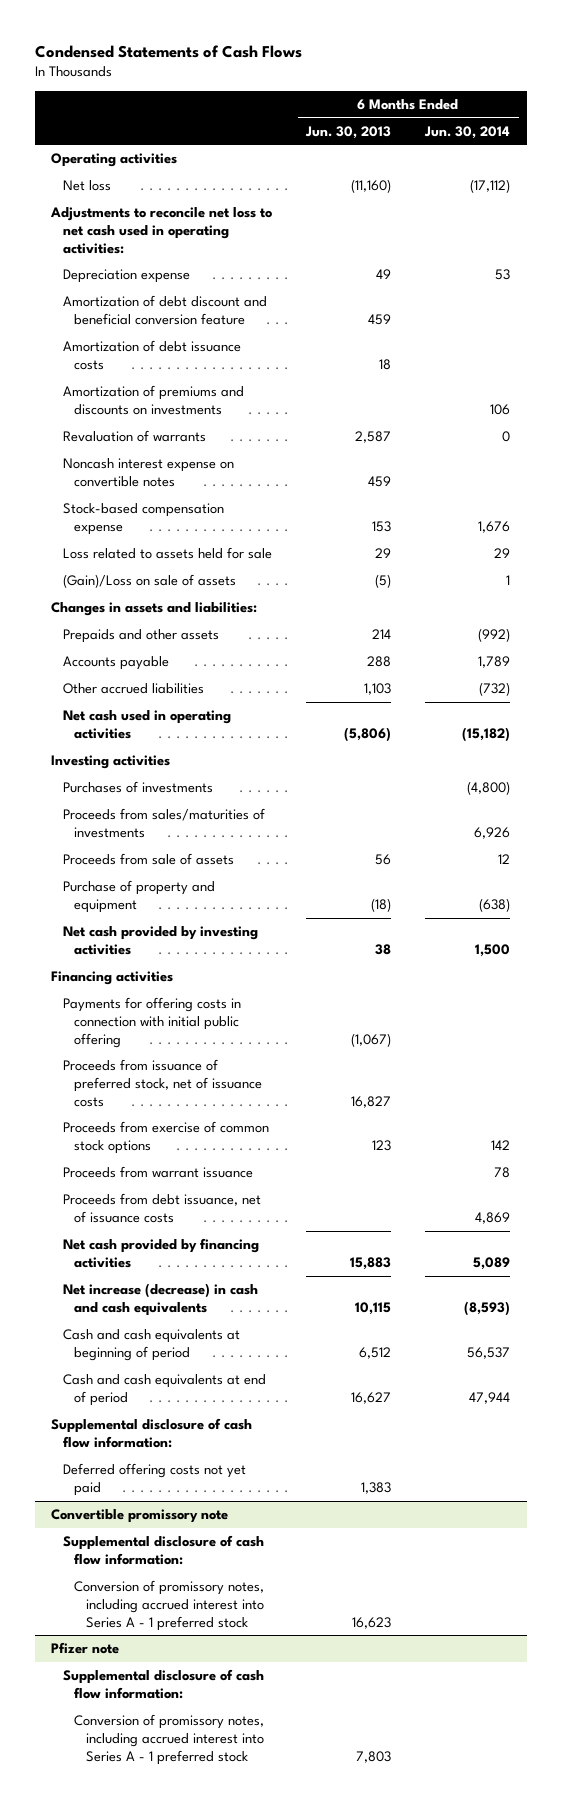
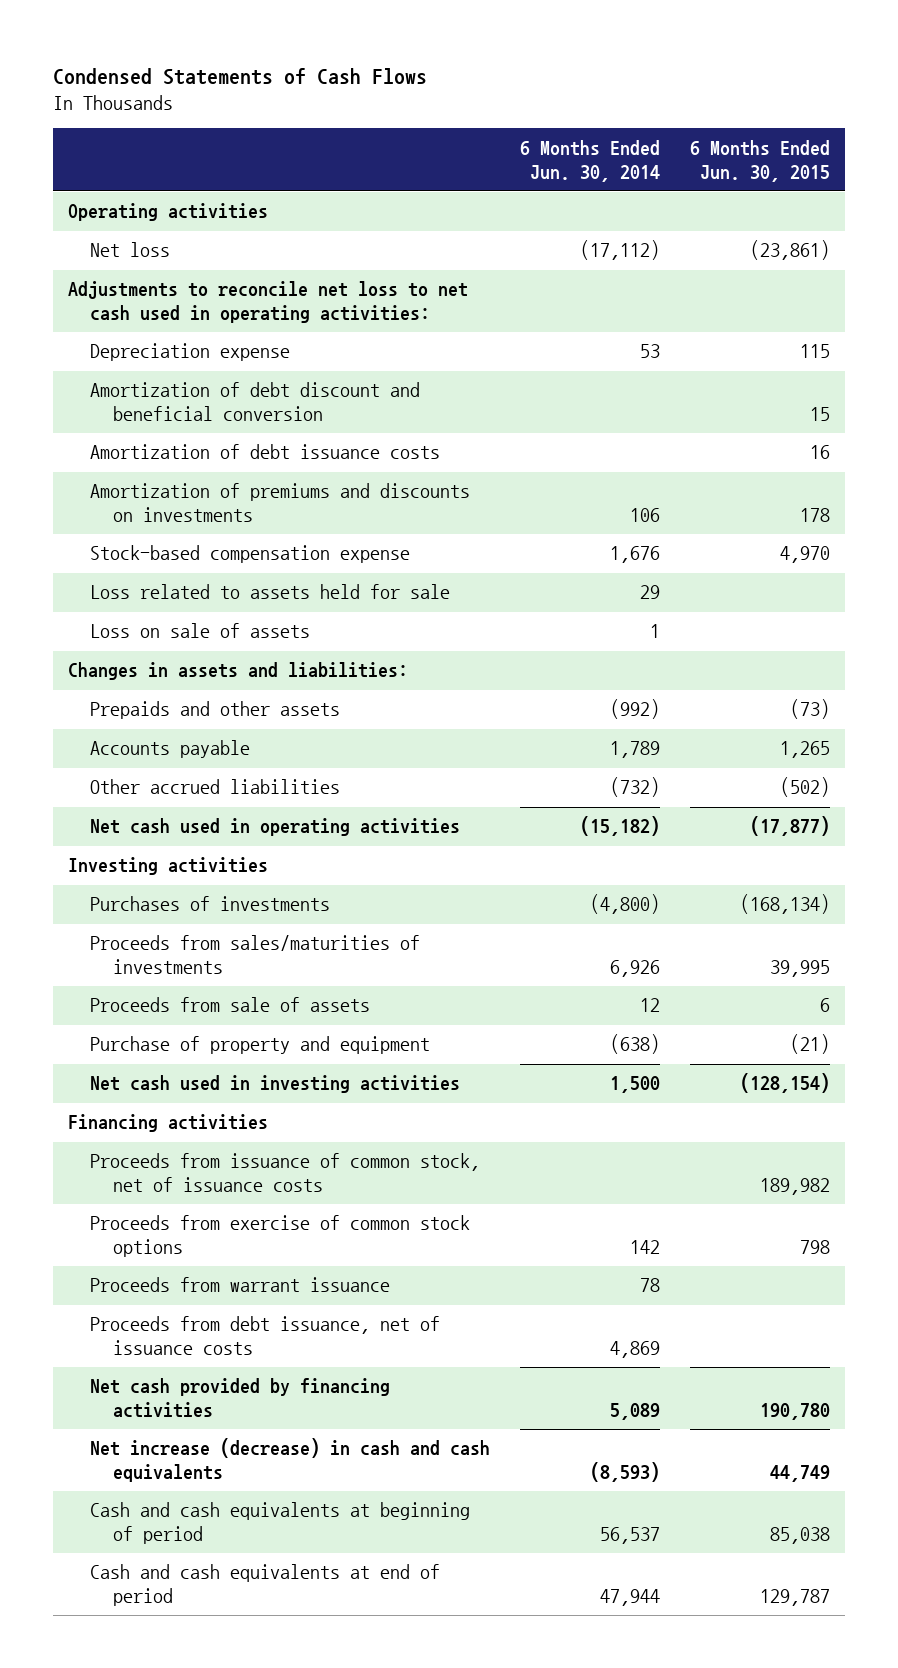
- | 6 Months Ended Jun. 30, 2013 | 6 Months Ended Jun. 30, 2014
+ | 6 Months Ended Jun. 30, 2014 | 6 Months Ended Jun. 30, 2015
- Amortization of debt discount and beneficial conversion feature | 459 |
+ Amortization of debt discount and beneficial conversion | | 15
- Revaluation of warrants | 2,587 | 0
- Noncash interest expense on convertible notes | 459 |
- (Gain)/Loss on sale of assets | (5) | 1
+ Loss on sale of assets | 1 |
- Net cash provided by investing activities | 38 | 1,500
+ Net cash used in investing activities | 1,500 | (128,154)
- Payments for offering costs in connection with initial public offering | (1,067) |
- Proceeds from issuance of preferred stock, net of issuance costs | 16,827 |
+ Proceeds from issuance of common stock, net of issuance costs | | 189,982
- Supplemental disclosure of cash flow information:
- Deferred offering costs not yet paid | 1,383 |
- Convertible promissory note
- Supplemental disclosure of cash flow information:
- Conversion of promissory notes, including accrued interest into Series A - 1 preferred stock | 16,623 |
- Pfizer note
- Supplemental disclosure of cash flow information:
- Conversion of promissory notes, including accrued interest into Series A - 1 preferred stock | 7,803 |

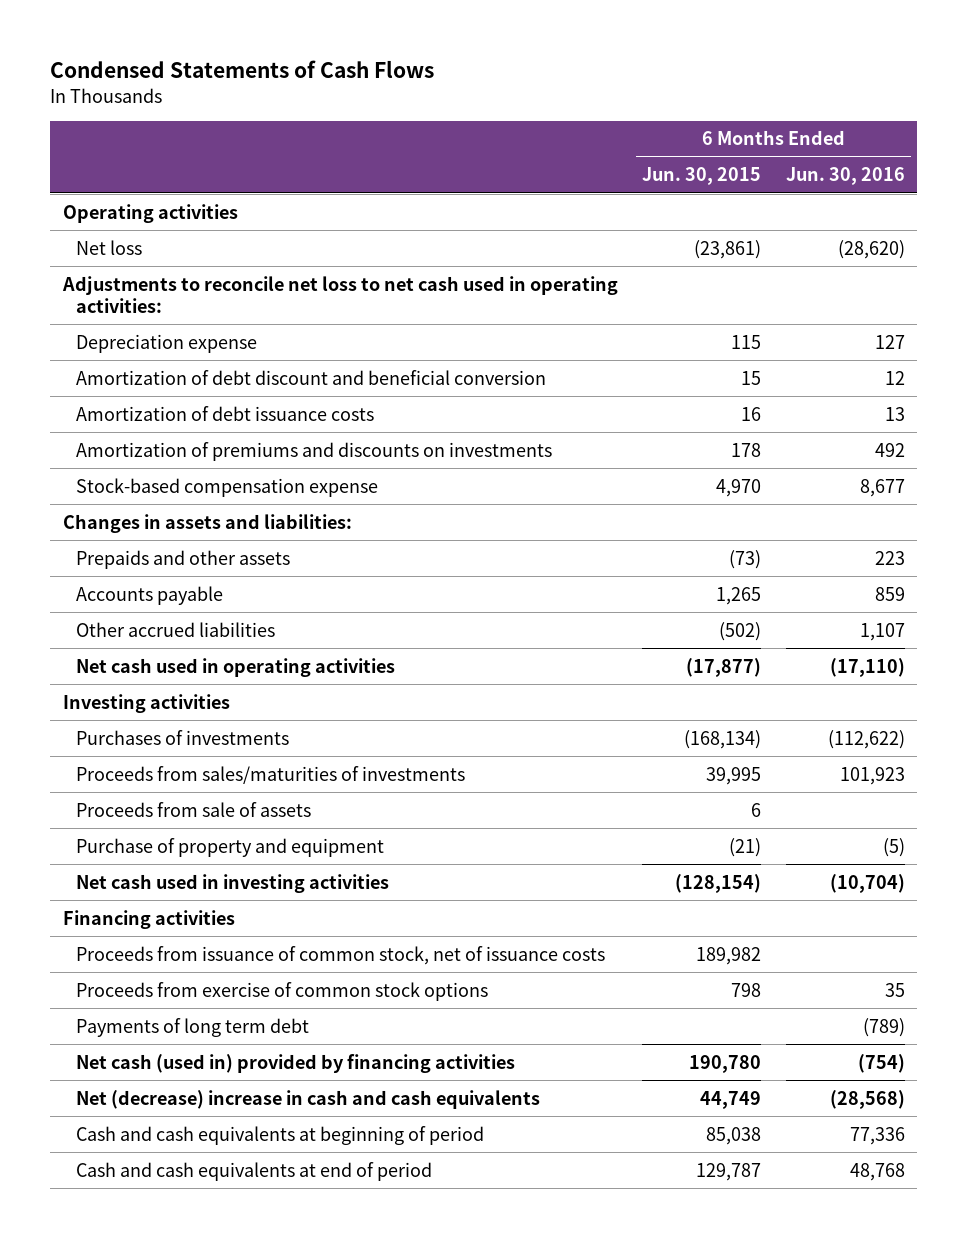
- | 6 Months Ended Jun. 30, 2014 | 6 Months Ended Jun. 30, 2015
+ | 6 Months Ended Jun. 30, 2015 | 6 Months Ended Jun. 30, 2016
- Loss related to assets held for sale | 29 |
- Loss on sale of assets | 1 |
- Proceeds from warrant issuance | 78 |
- Proceeds from debt issuance, net of issuance costs | 4,869 |
- Net cash provided by financing activities | 5,089 | 190,780
- Net increase (decrease) in cash and cash equivalents | (8,593) | 44,749
+ Payments of long term debt | | (789)
+ Net cash (used in) provided by financing activities | 190,780 | (754)
+ Net (decrease) increase in cash and cash equivalents | 44,749 | (28,568)

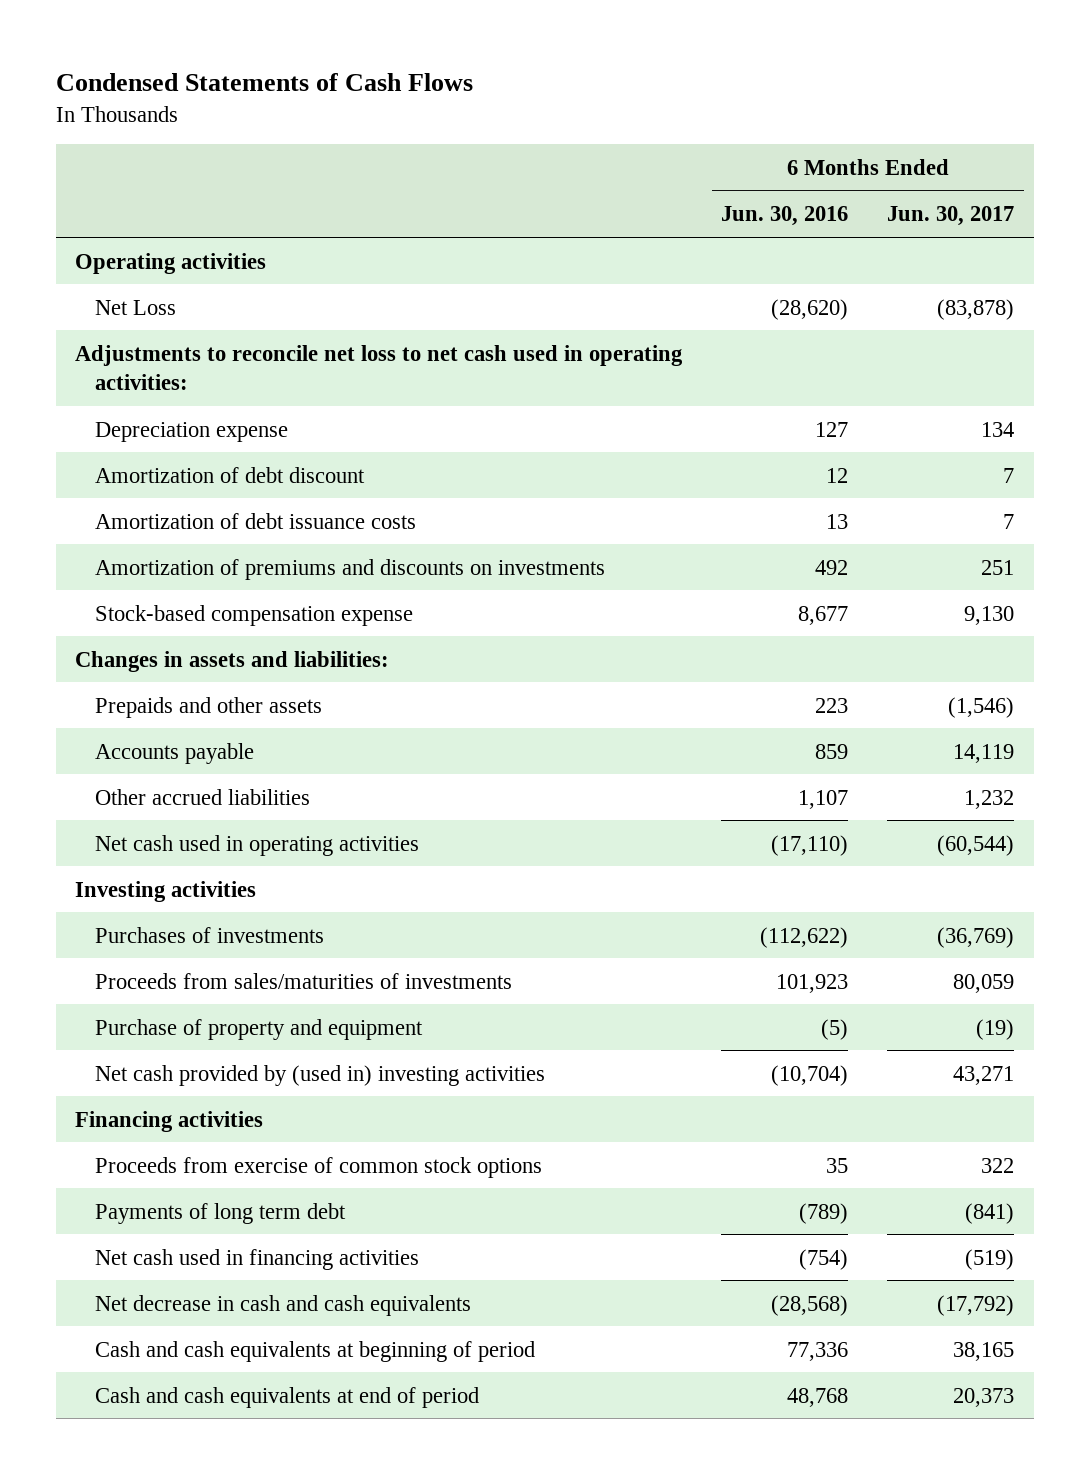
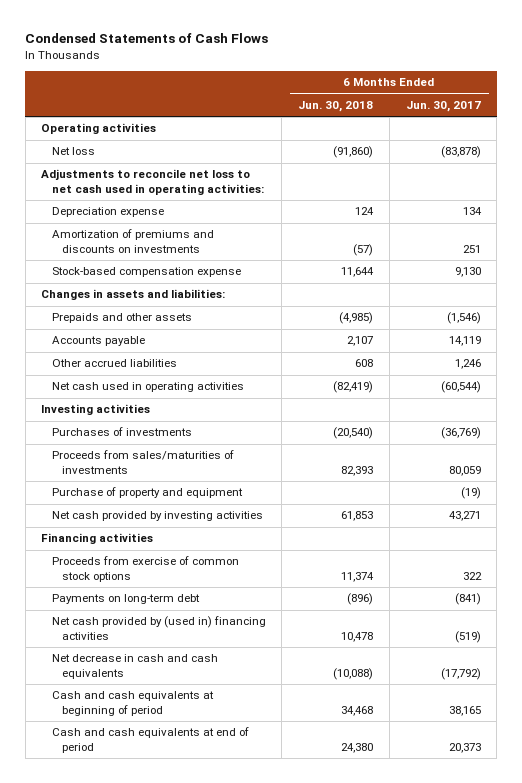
- | 6 Months Ended Jun. 30, 2016 | 6 Months Ended Jun. 30, 2017
+ | 6 Months Ended Jun. 30, 2018 | 6 Months Ended Jun. 30, 2017
- Net Loss | (28,620) | (83,878)
+ Net loss | (91,860) | (83,878)
- Amortization of debt discount | 12 | 7
- Amortization of debt issuance costs | 13 | 7
- Other accrued liabilities | 1,107 | 1,232
+ Other accrued liabilities | 608 | 1,246
- Net cash provided by (used in) investing activities | (10,704) | 43,271
+ Net cash provided by investing activities | 61,853 | 43,271
- Payments of long term debt | (789) | (841)
- Net cash used in financing activities | (754) | (519)
+ Payments on long-term debt | (896) | (841)
+ Net cash provided by (used in) financing activities | 10,478 | (519)

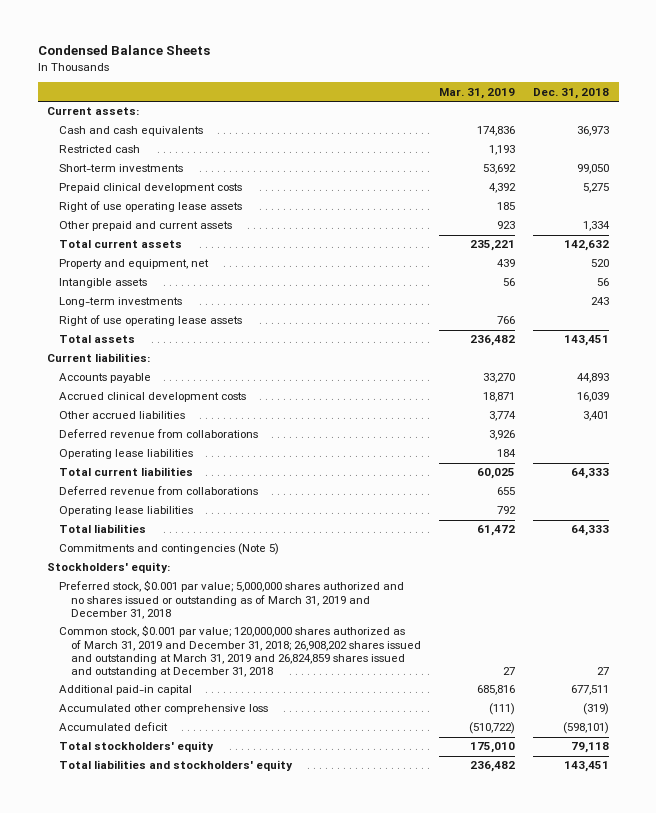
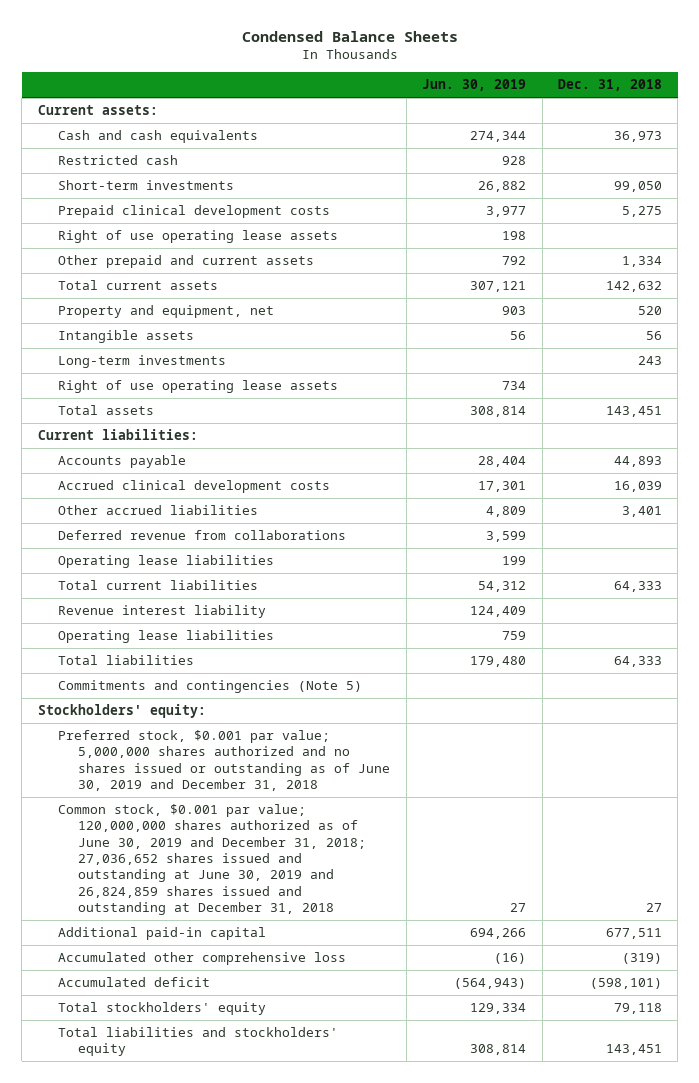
- | Mar. 31, 2019 | Dec. 31, 2018
+ | Jun. 30, 2019 | Dec. 31, 2018
- Deferred revenue from collaborations | 655 |
+ Revenue interest liability | 124,409 |
- Preferred stock, $0.001 par value; 5,000,000 shares authorized and no shares issued or outstanding as of March 31, 2019 and December 31, 2018
- Common stock, $0.001 par value; 120,000,000 shares authorized as of March 31, 2019 and December 31, 2018; 26,908,202 shares issued and outstanding at March 31, 2019 and 26,824,859 shares issued and outstanding at December 31, 2018 | 27 | 27
+ Preferred stock, $0.001 par value; 5,000,000 shares authorized and no shares issued or outstanding as of June 30, 2019 and December 31, 2018
+ Common stock, $0.001 par value; 120,000,000 shares authorized as of June 30, 2019 and December 31, 2018; 27,036,652 shares issued and outstanding at June 30, 2019 and 26,824,859 shares issued and outstanding at December 31, 2018 | 27 | 27

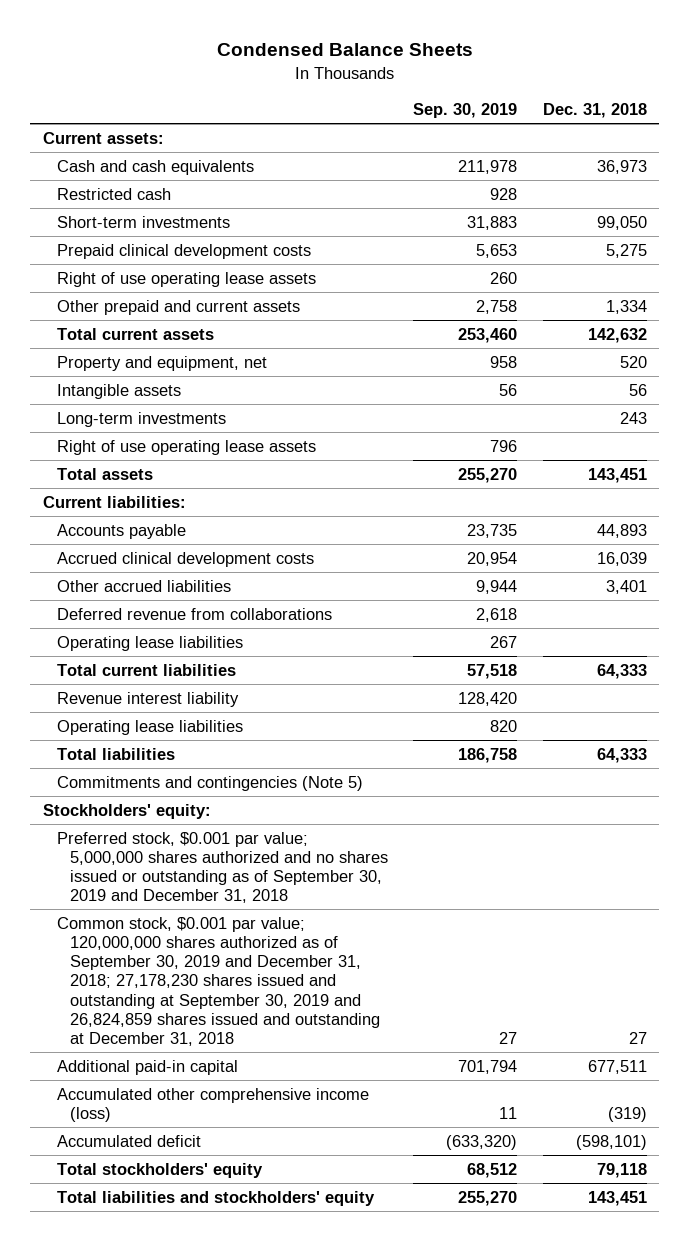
- | Jun. 30, 2019 | Dec. 31, 2018
+ | Sep. 30, 2019 | Dec. 31, 2018
- Preferred stock, $0.001 par value; 5,000,000 shares authorized and no shares issued or outstanding as of June 30, 2019 and December 31, 2018
- Common stock, $0.001 par value; 120,000,000 shares authorized as of June 30, 2019 and December 31, 2018; 27,036,652 shares issued and outstanding at June 30, 2019 and 26,824,859 shares issued and outstanding at December 31, 2018 | 27 | 27
+ Preferred stock, $0.001 par value; 5,000,000 shares authorized and no shares issued or outstanding as of September 30, 2019 and December 31, 2018
+ Common stock, $0.001 par value; 120,000,000 shares authorized as of September 30, 2019 and December 31, 2018; 27,178,230 shares issued and outstanding at September 30, 2019 and 26,824,859 shares issued and outstanding at December 31, 2018 | 27 | 27
- Accumulated other comprehensive loss | (16) | (319)
+ Accumulated other comprehensive income (loss) | 11 | (319)

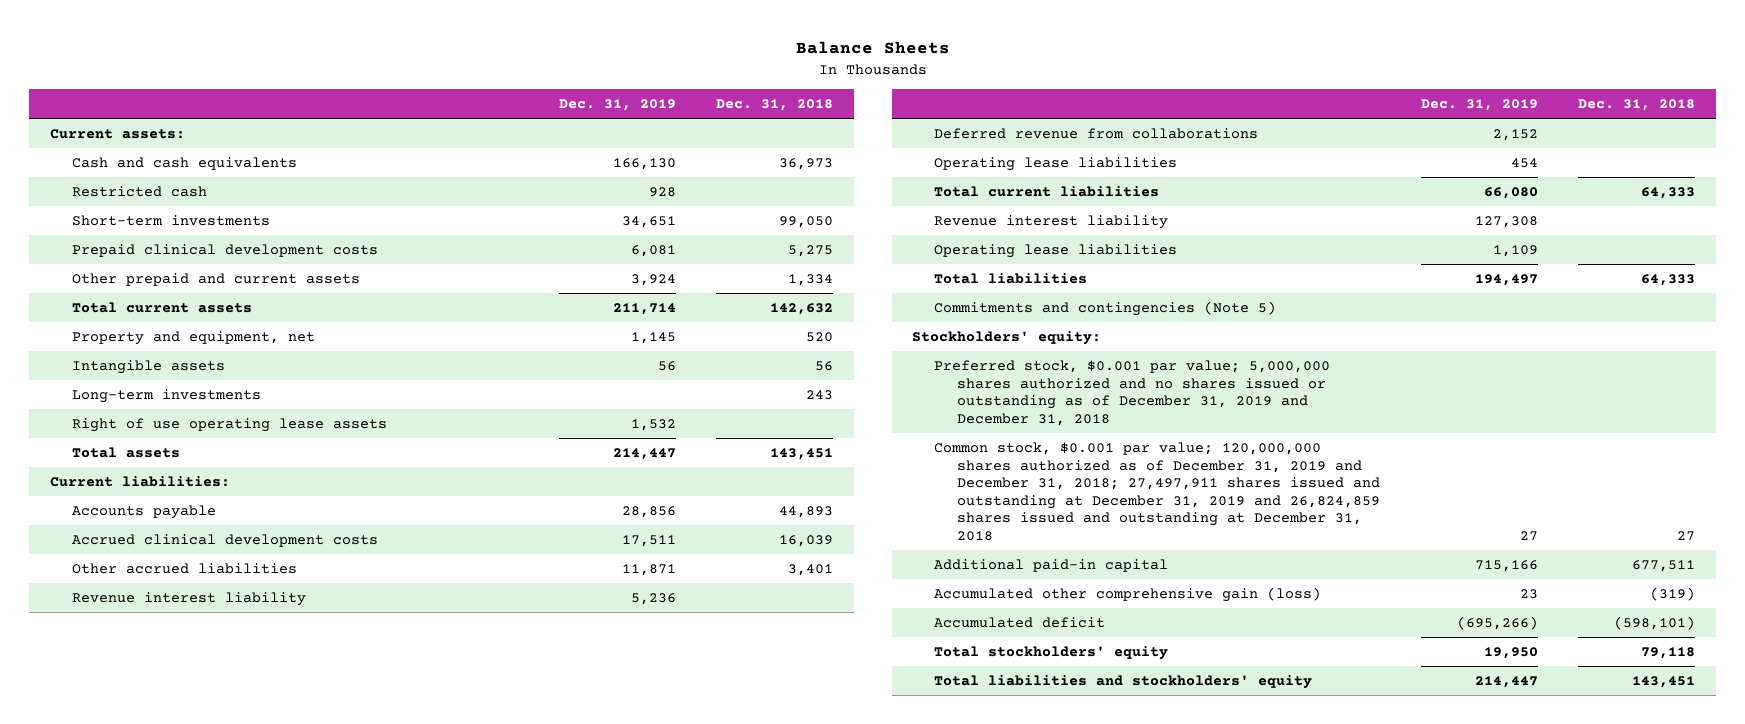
- Condensed Balance Sheets
+ Balance Sheets
- | Sep. 30, 2019 | Dec. 31, 2018
+ | Dec. 31, 2019 | Dec. 31, 2018
- Right of use operating lease assets | 260 |
+ Revenue interest liability | 5,236 |
- Preferred stock, $0.001 par value; 5,000,000 shares authorized and no shares issued or outstanding as of September 30, 2019 and December 31, 2018
- Common stock, $0.001 par value; 120,000,000 shares authorized as of September 30, 2019 and December 31, 2018; 27,178,230 shares issued and outstanding at September 30, 2019 and 26,824,859 shares issued and outstanding at December 31, 2018 | 27 | 27
+ Preferred stock, $0.001 par value; 5,000,000 shares authorized and no shares issued or outstanding as of December 31, 2019 and December 31, 2018
+ Common stock, $0.001 par value; 120,000,000 shares authorized as of December 31, 2019 and December 31, 2018; 27,497,911 shares issued and outstanding at December 31, 2019 and 26,824,859 shares issued and outstanding at December 31, 2018 | 27 | 27
- Accumulated other comprehensive income (loss) | 11 | (319)
+ Accumulated other comprehensive gain (loss) | 23 | (319)

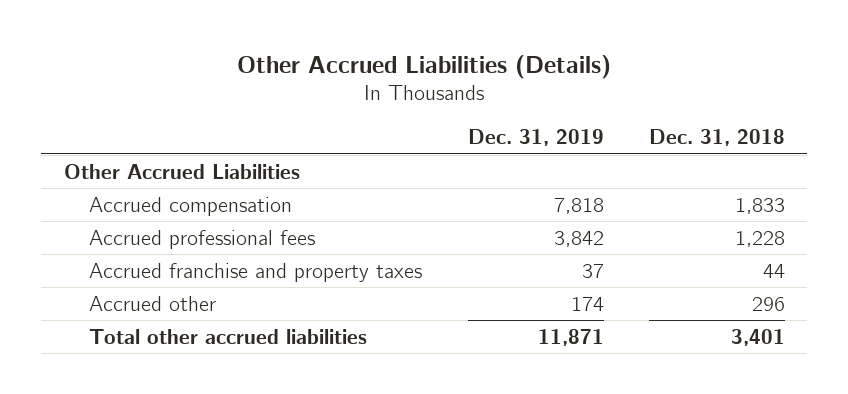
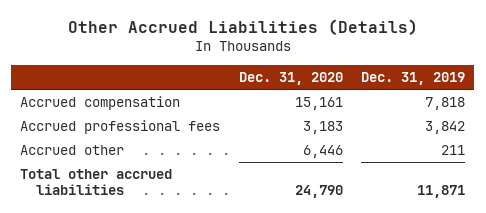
- | Dec. 31, 2019 | Dec. 31, 2018
+ | Dec. 31, 2020 | Dec. 31, 2019
- Other Accrued Liabilities
- Accrued franchise and property taxes | 37 | 44
- Accrued other | 174 | 296
+ Accrued other | 6,446 | 211

